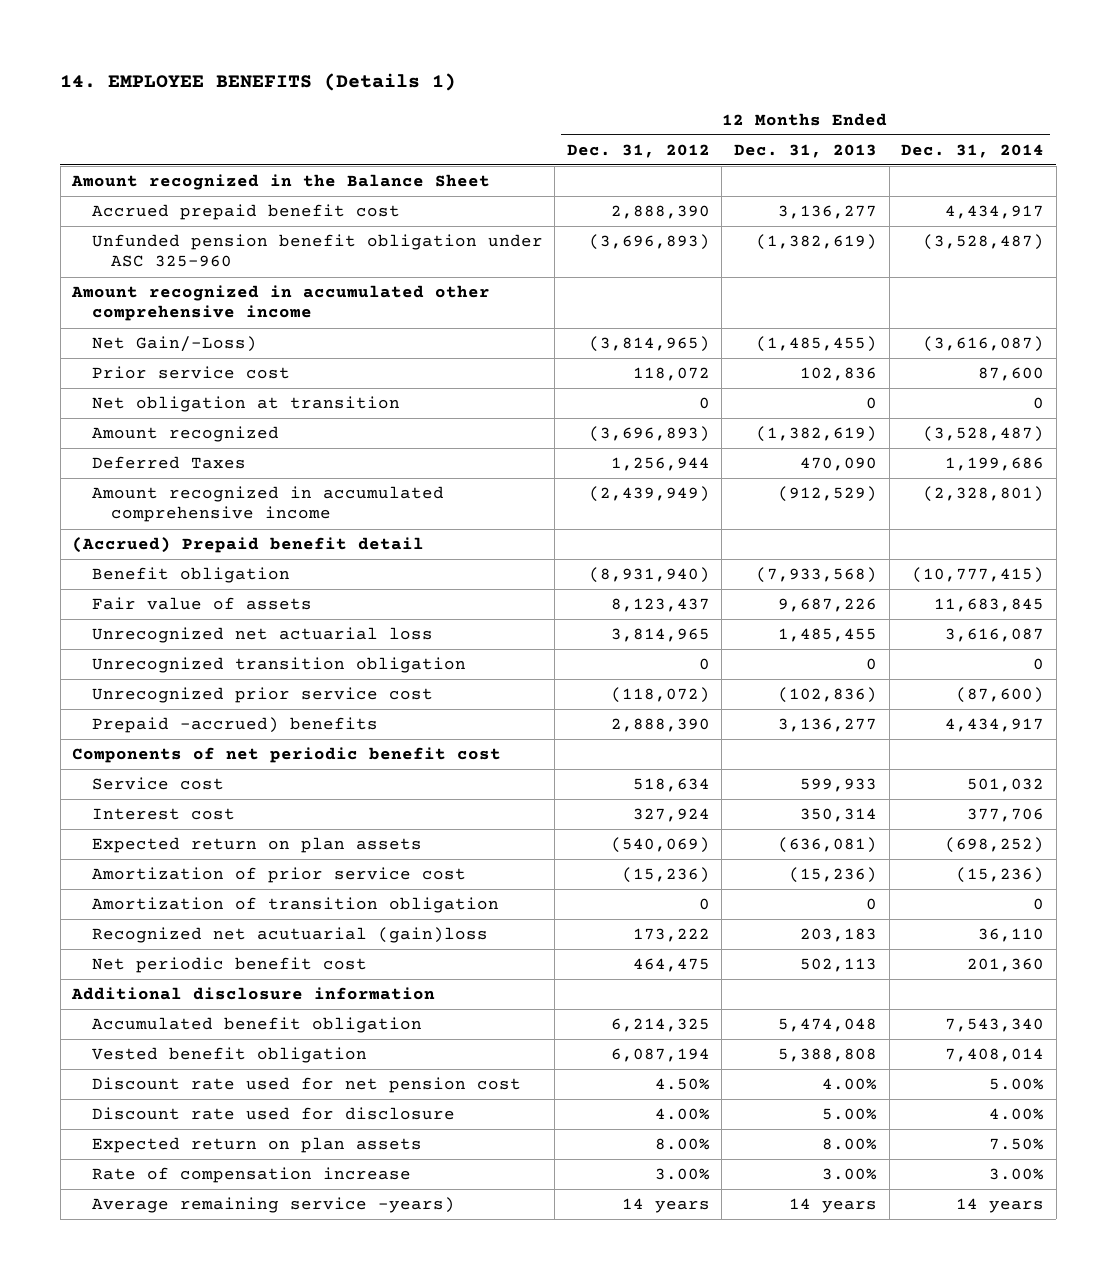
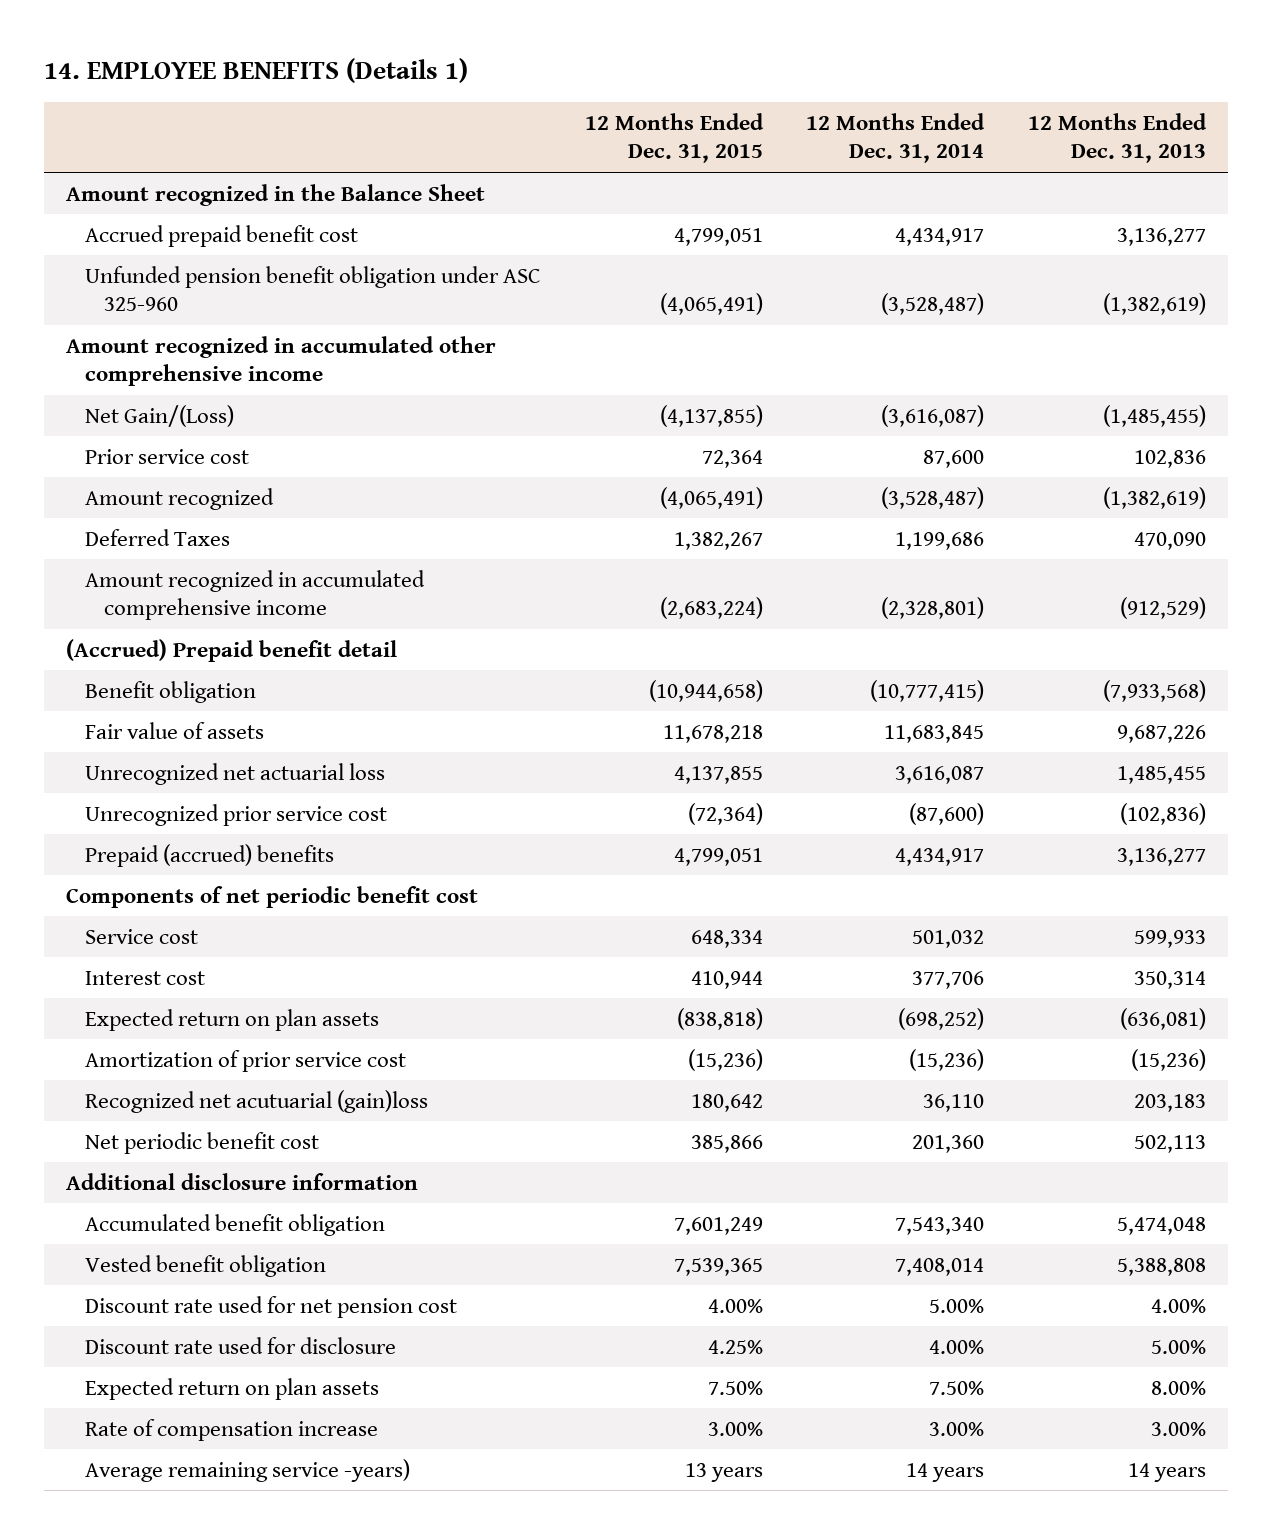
- | 12 Months Ended Dec. 31, 2012 | 12 Months Ended Dec. 31, 2013 | 12 Months Ended Dec. 31, 2014
+ | 12 Months Ended Dec. 31, 2015 | 12 Months Ended Dec. 31, 2014 | 12 Months Ended Dec. 31, 2013
- Net Gain/-Loss) | (3,814,965) | (1,485,455) | (3,616,087)
+ Net Gain/(Loss) | (4,137,855) | (3,616,087) | (1,485,455)
- Net obligation at transition | 0 | 0 | 0
- Unrecognized transition obligation | 0 | 0 | 0
- Prepaid -accrued) benefits | 2,888,390 | 3,136,277 | 4,434,917
+ Prepaid (accrued) benefits | 4,799,051 | 4,434,917 | 3,136,277
- Amortization of transition obligation | 0 | 0 | 0

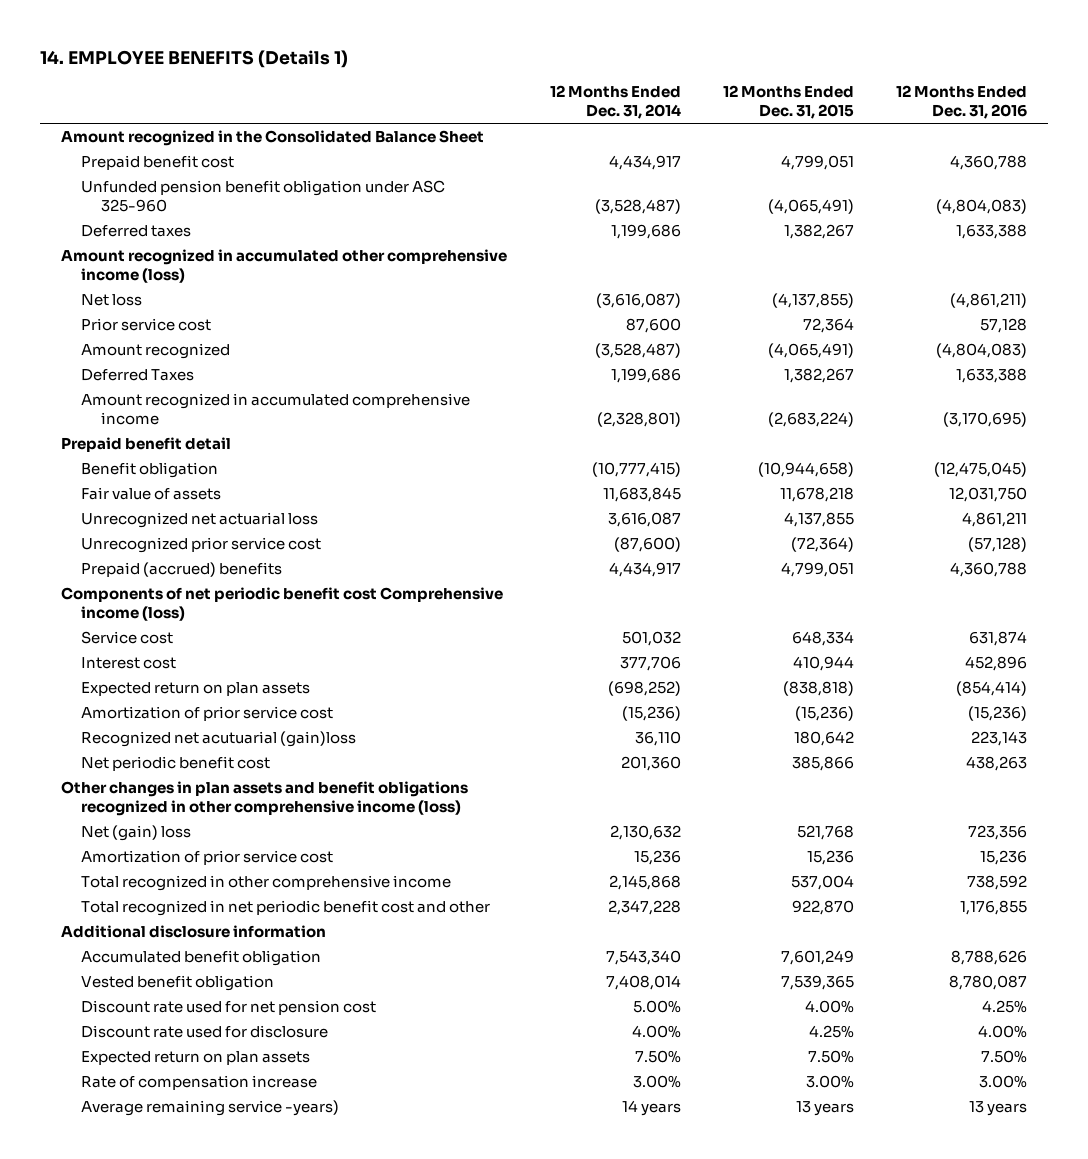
- | 12 Months Ended Dec. 31, 2015 | 12 Months Ended Dec. 31, 2014 | 12 Months Ended Dec. 31, 2013
+ | 12 Months Ended Dec. 31, 2014 | 12 Months Ended Dec. 31, 2015 | 12 Months Ended Dec. 31, 2016
- Amount recognized in the Balance Sheet
- Accrued prepaid benefit cost | 4,799,051 | 4,434,917 | 3,136,277
+ Amount recognized in the Consolidated Balance Sheet
+ Prepaid benefit cost | 4,434,917 | 4,799,051 | 4,360,788
- Amount recognized in accumulated other comprehensive income
- Net Gain/(Loss) | (4,137,855) | (3,616,087) | (1,485,455)
+ Deferred taxes | 1,199,686 | 1,382,267 | 1,633,388
+ Amount recognized in accumulated other comprehensive income (loss)
+ Net loss | (3,616,087) | (4,137,855) | (4,861,211)
- (Accrued) Prepaid benefit detail
+ Prepaid benefit detail
- Components of net periodic benefit cost
+ Components of net periodic benefit cost Comprehensive income (loss)
+ Other changes in plan assets and benefit obligations recognized in other comprehensive income (loss)
+ Net (gain) loss | 2,130,632 | 521,768 | 723,356
+ Amortization of prior service cost | 15,236 | 15,236 | 15,236
+ Total recognized in other comprehensive income | 2,145,868 | 537,004 | 738,592
+ Total recognized in net periodic benefit cost and other | 2,347,228 | 922,870 | 1,176,855

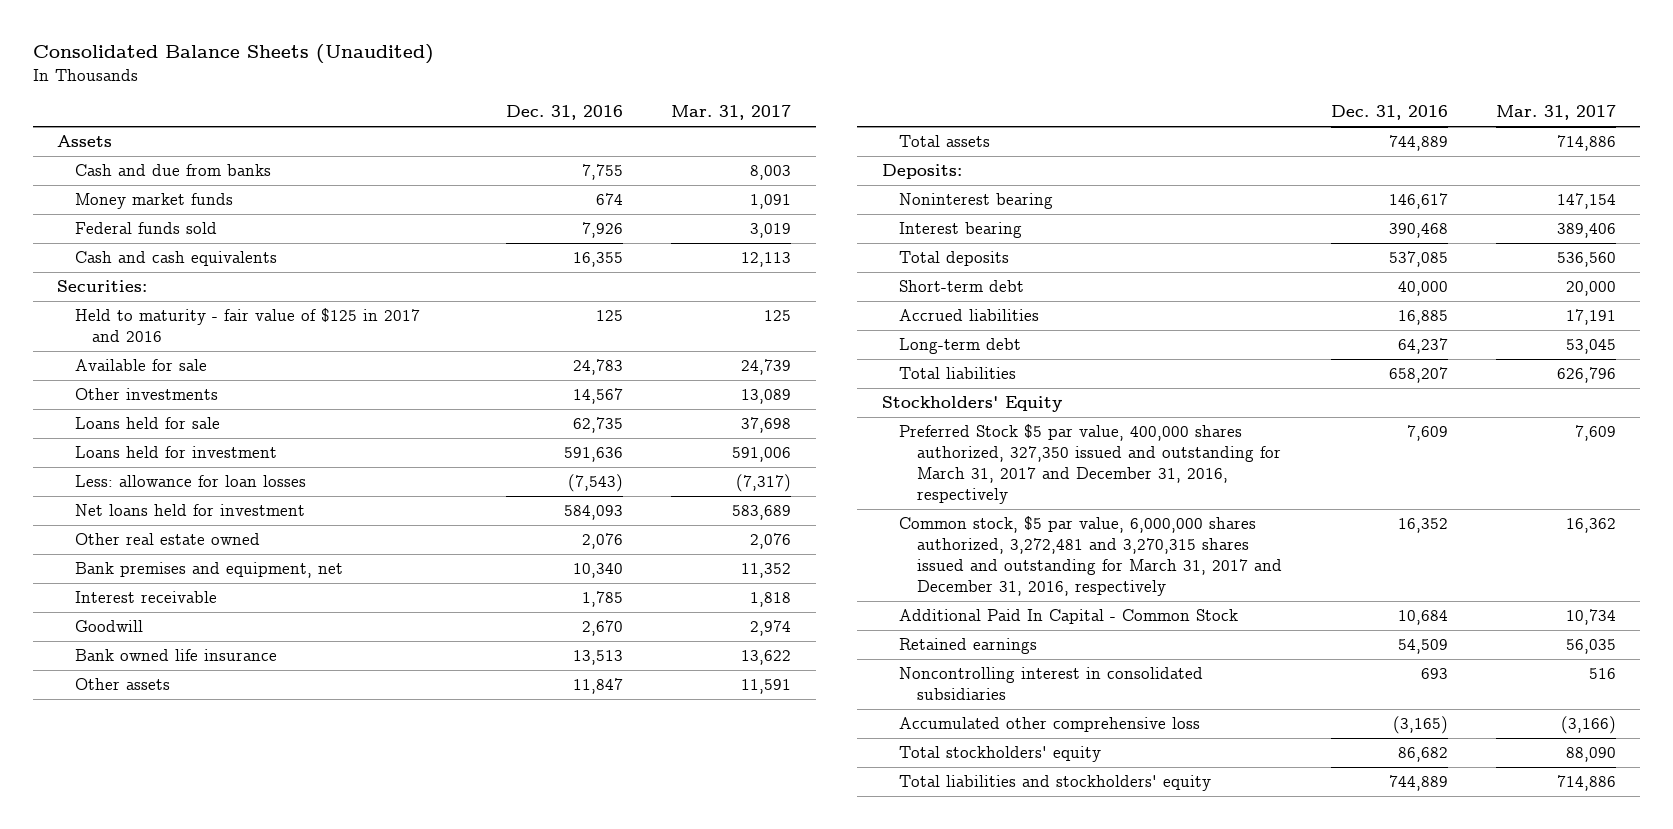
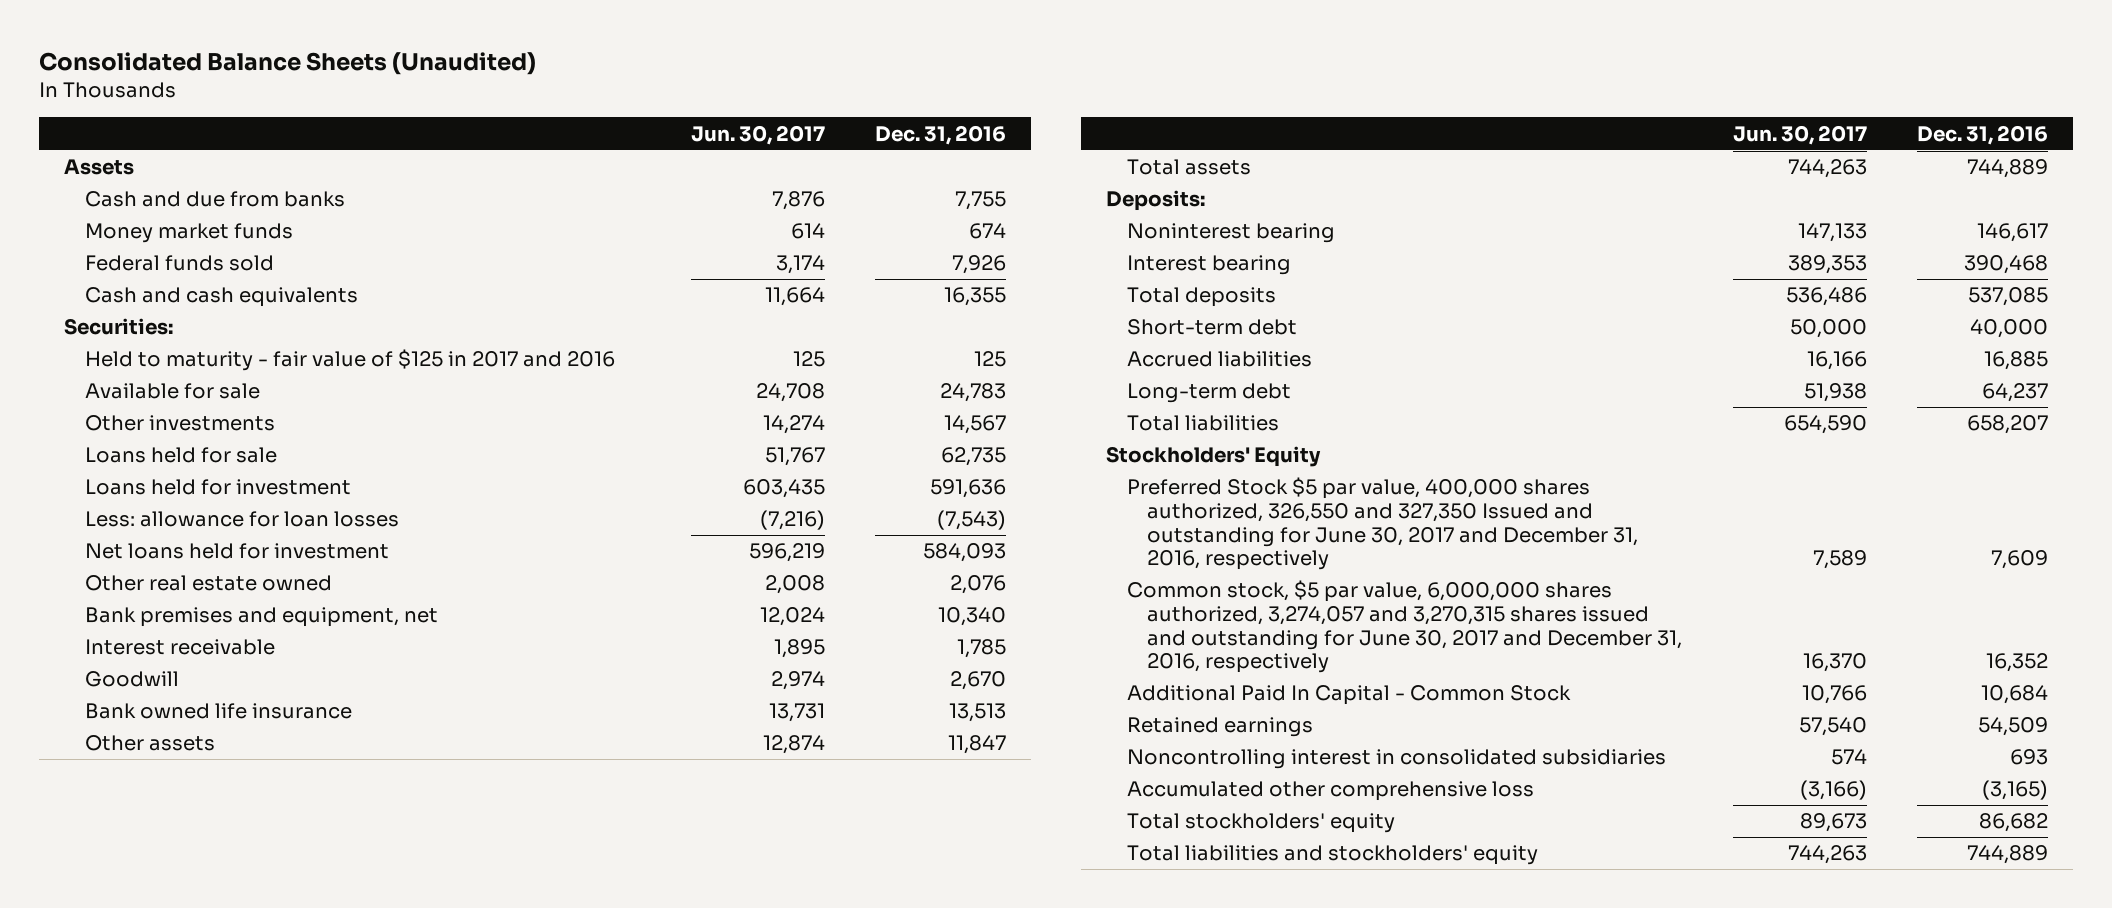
- | Dec. 31, 2016 | Mar. 31, 2017
+ | Jun. 30, 2017 | Dec. 31, 2016
- Preferred Stock $5 par value, 400,000 shares authorized, 327,350 issued and outstanding for March 31, 2017 and December 31, 2016, respectively | 7,609 | 7,609
- Common stock, $5 par value, 6,000,000 shares authorized, 3,272,481 and 3,270,315 shares issued and outstanding for March 31, 2017 and December 31, 2016, respectively | 16,352 | 16,362
+ Preferred Stock $5 par value, 400,000 shares authorized, 326,550 and 327,350 Issued and outstanding for June 30, 2017 and December 31, 2016, respectively | 7,589 | 7,609
+ Common stock, $5 par value, 6,000,000 shares authorized, 3,274,057 and 3,270,315 shares issued and outstanding for June 30, 2017 and December 31, 2016, respectively | 16,370 | 16,352

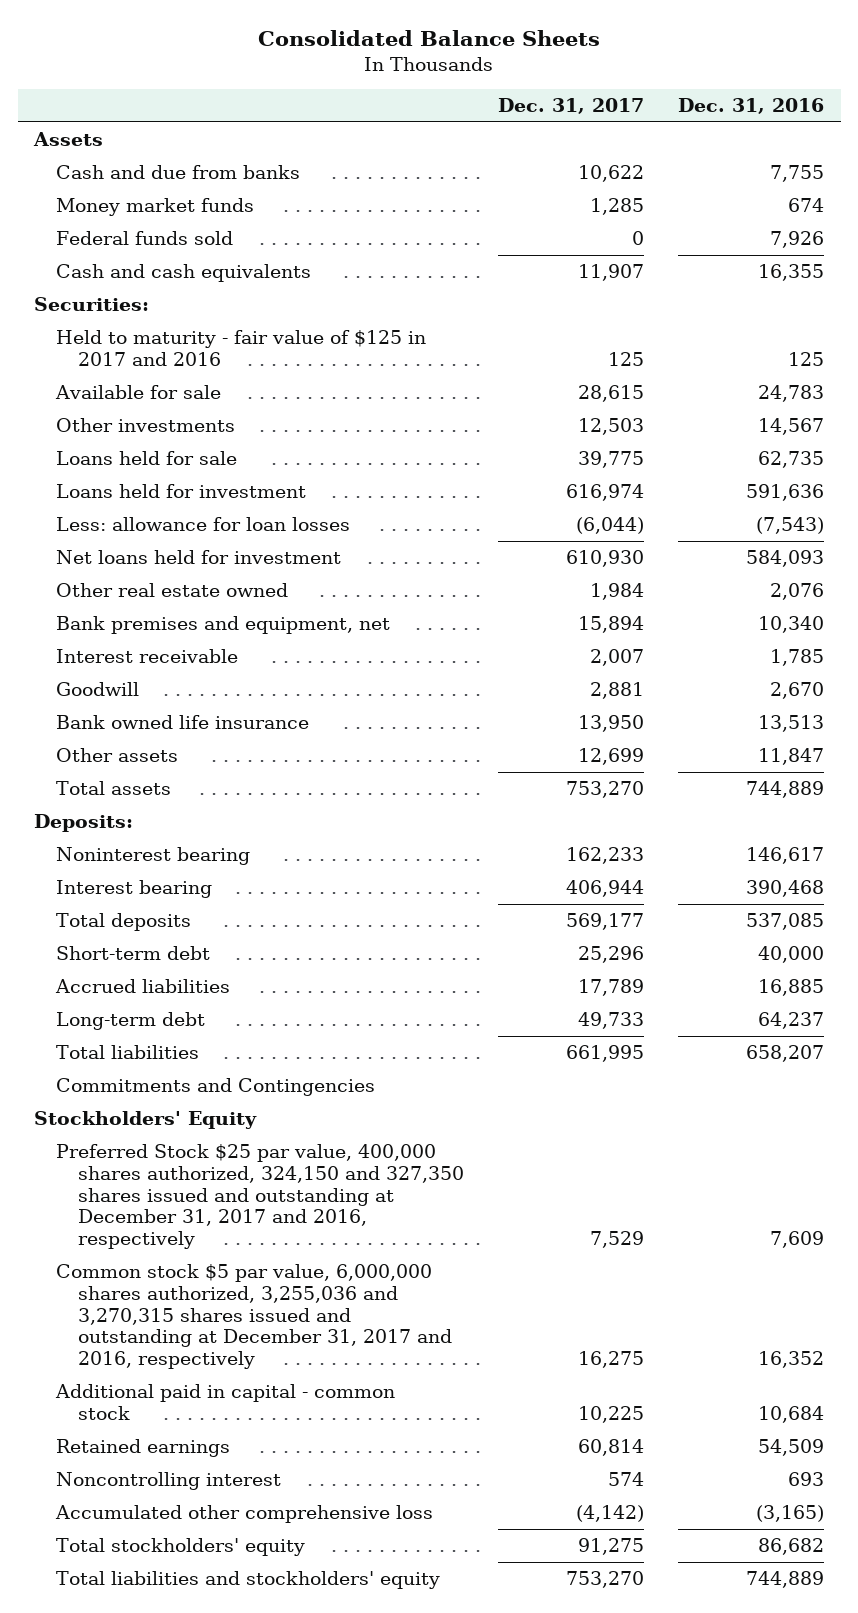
- Consolidated Balance Sheets (Unaudited)
+ Consolidated Balance Sheets
- | Jun. 30, 2017 | Dec. 31, 2016
+ | Dec. 31, 2017 | Dec. 31, 2016
+ Commitments and Contingencies
- Preferred Stock $5 par value, 400,000 shares authorized, 326,550 and 327,350 Issued and outstanding for June 30, 2017 and December 31, 2016, respectively | 7,589 | 7,609
- Common stock, $5 par value, 6,000,000 shares authorized, 3,274,057 and 3,270,315 shares issued and outstanding for June 30, 2017 and December 31, 2016, respectively | 16,370 | 16,352
- Additional Paid In Capital - Common Stock | 10,766 | 10,684
+ Preferred Stock $25 par value, 400,000 shares authorized, 324,150 and 327,350 shares issued and outstanding at December 31, 2017 and 2016, respectively | 7,529 | 7,609
+ Common stock $5 par value, 6,000,000 shares authorized, 3,255,036 and 3,270,315 shares issued and outstanding at December 31, 2017 and 2016, respectively | 16,275 | 16,352
+ Additional paid in capital - common stock | 10,225 | 10,684
- Noncontrolling interest in consolidated subsidiaries | 574 | 693
+ Noncontrolling interest | 574 | 693

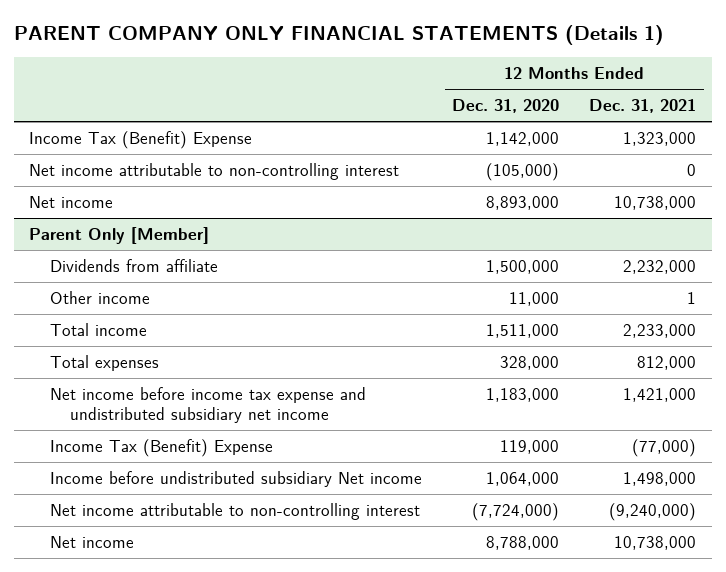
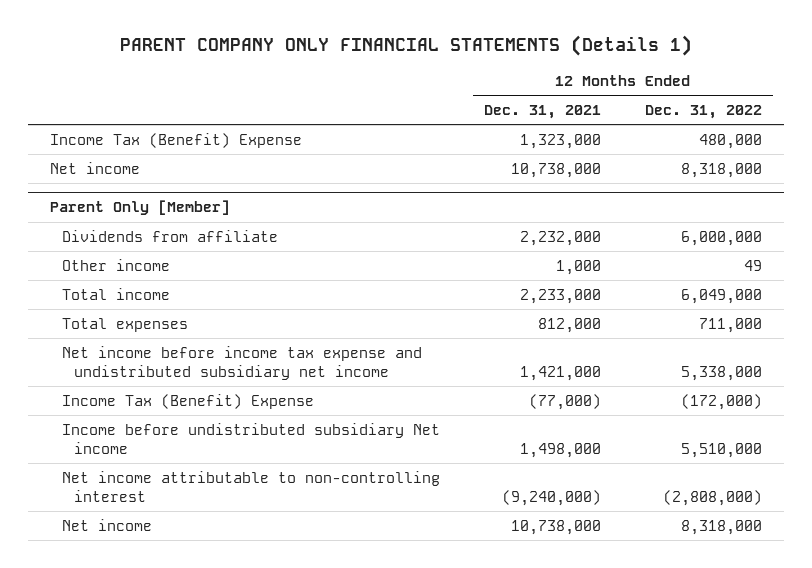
- | 12 Months Ended Dec. 31, 2020 | 12 Months Ended Dec. 31, 2021
+ | 12 Months Ended Dec. 31, 2021 | 12 Months Ended Dec. 31, 2022
- Net income attributable to non-controlling interest | (105,000) | 0
@ Parent Only [Member]
- Other income | 11,000 | 1
+ Other income | 1,000 | 49

